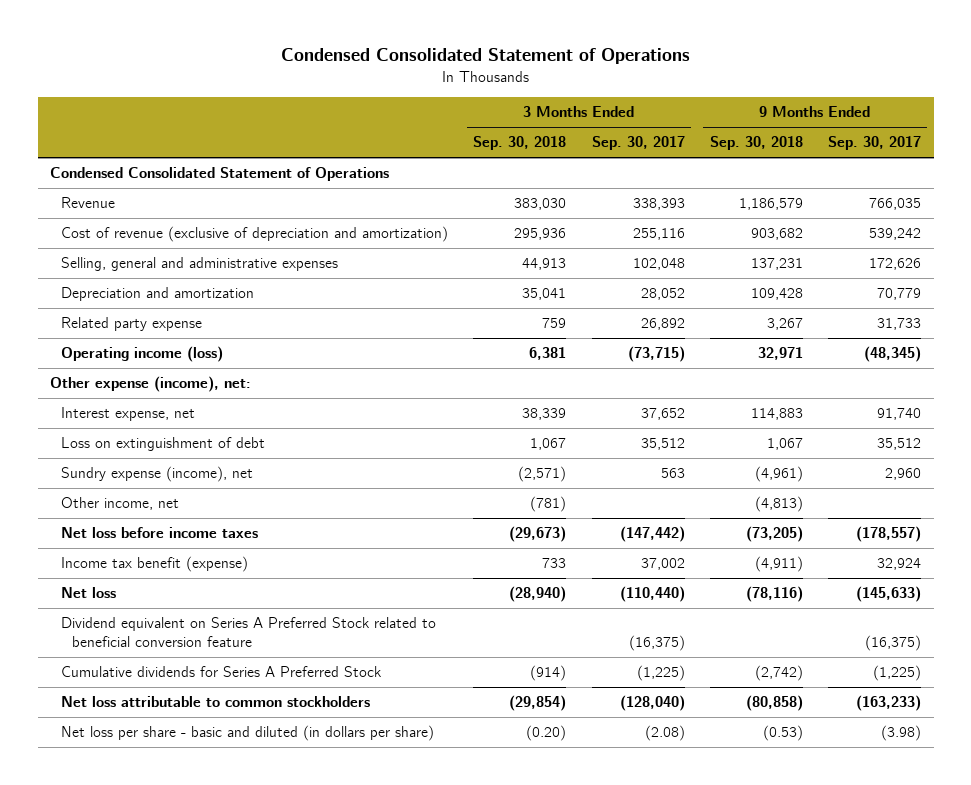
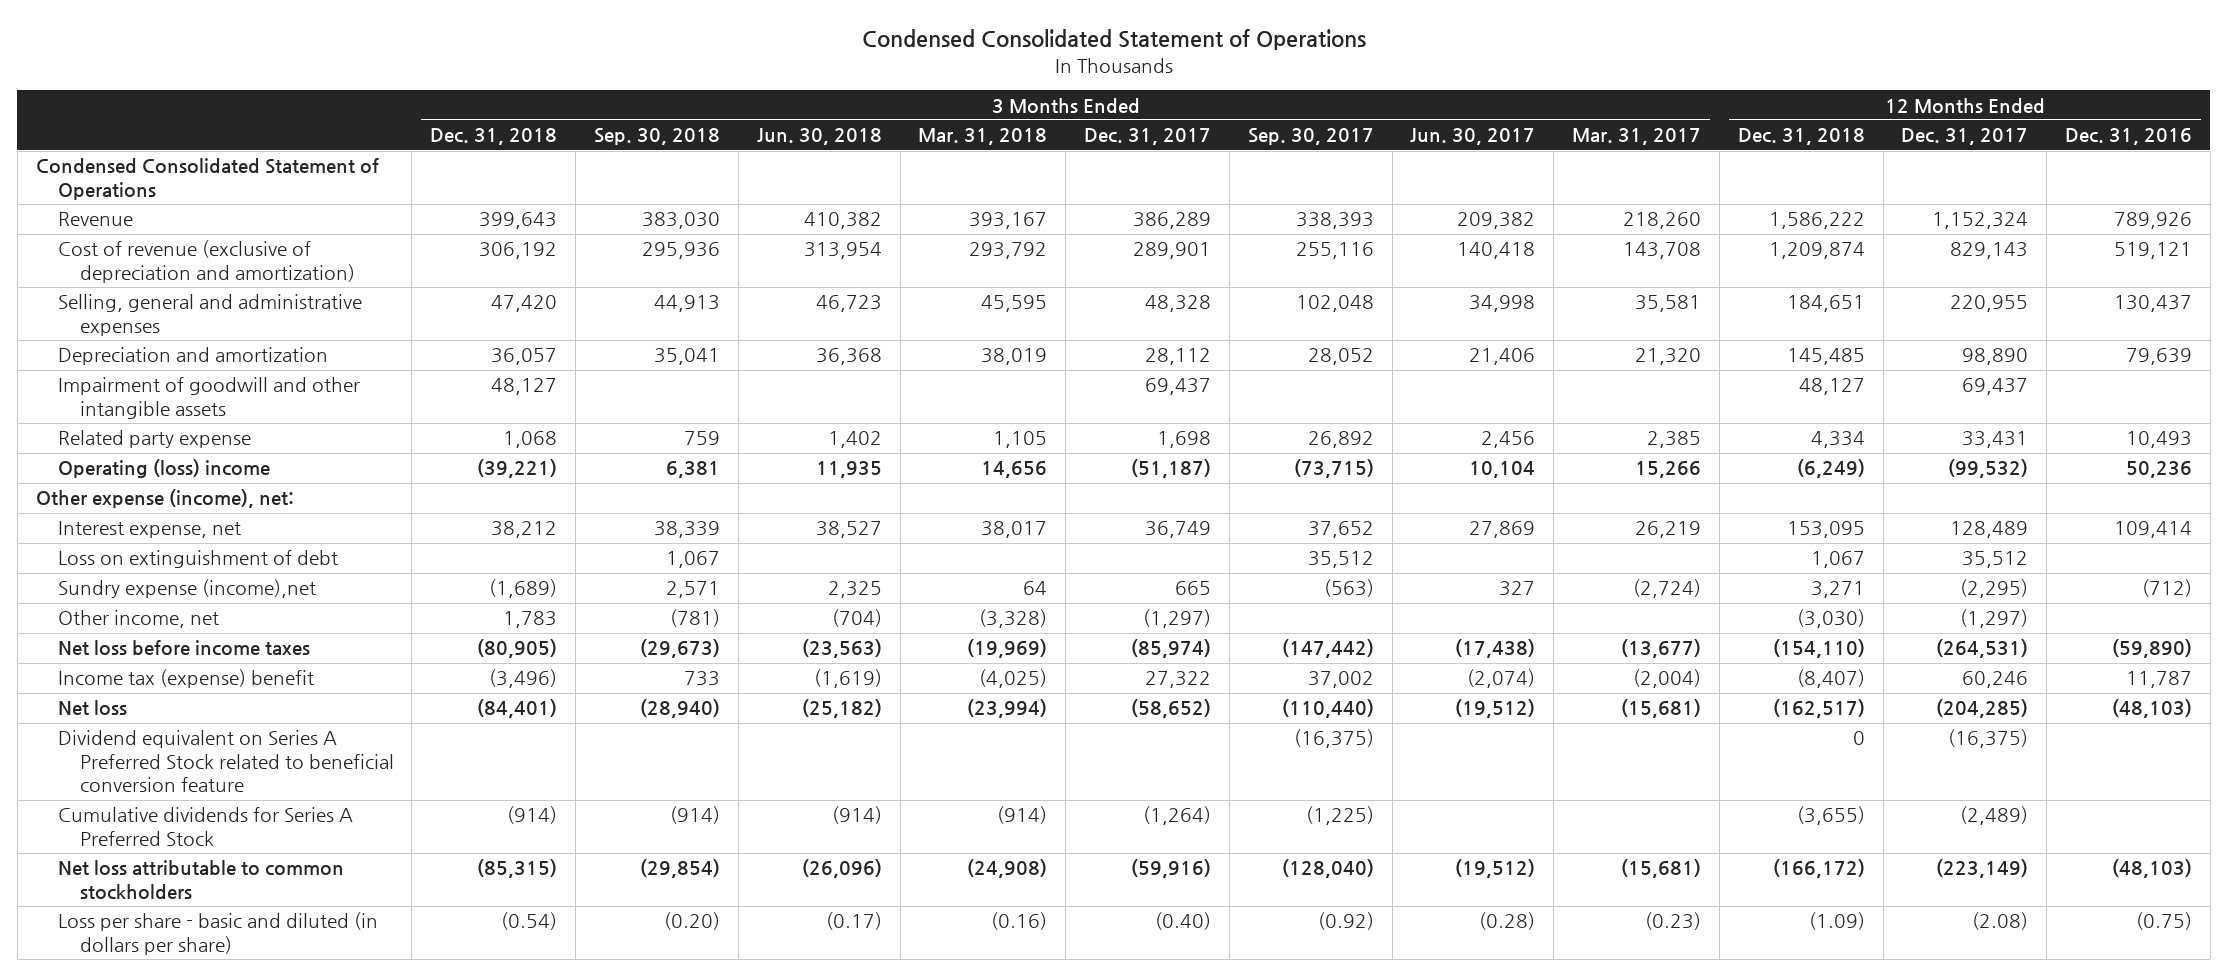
- | 3 Months Ended Sep. 30, 2018 | 3 Months Ended Sep. 30, 2017 | 9 Months Ended Sep. 30, 2018 | 9 Months Ended Sep. 30, 2017
+ | 3 Months Ended Dec. 31, 2018 | 3 Months Ended Sep. 30, 2018 | 3 Months Ended Jun. 30, 2018 | 3 Months Ended Mar. 31, 2018 | 3 Months Ended Dec. 31, 2017 | 3 Months Ended Sep. 30, 2017 | 3 Months Ended Jun. 30, 2017 | 3 Months Ended Mar. 31, 2017 | 12 Months Ended Dec. 31, 2018 | 12 Months Ended Dec. 31, 2017 | 12 Months Ended Dec. 31, 2016
+ Impairment of goodwill and other intangible assets | 48,127 | | | | 69,437 | | | | 48,127 | 69,437 |
- Operating income (loss) | 6,381 | (73,715) | 32,971 | (48,345)
+ Operating (loss) income | (39,221) | 6,381 | 11,935 | 14,656 | (51,187) | (73,715) | 10,104 | 15,266 | (6,249) | (99,532) | 50,236
- Sundry expense (income), net | (2,571) | 563 | (4,961) | 2,960
+ Sundry expense (income),net | (1,689) | 2,571 | 2,325 | 64 | 665 | (563) | 327 | (2,724) | 3,271 | (2,295) | (712)
- Income tax benefit (expense) | 733 | 37,002 | (4,911) | 32,924
+ Income tax (expense) benefit | (3,496) | 733 | (1,619) | (4,025) | 27,322 | 37,002 | (2,074) | (2,004) | (8,407) | 60,246 | 11,787
- Net loss per share - basic and diluted (in dollars per share) | (0.20) | (2.08) | (0.53) | (3.98)
+ Loss per share - basic and diluted (in dollars per share) | (0.54) | (0.20) | (0.17) | (0.16) | (0.40) | (0.92) | (0.28) | (0.23) | (1.09) | (2.08) | (0.75)

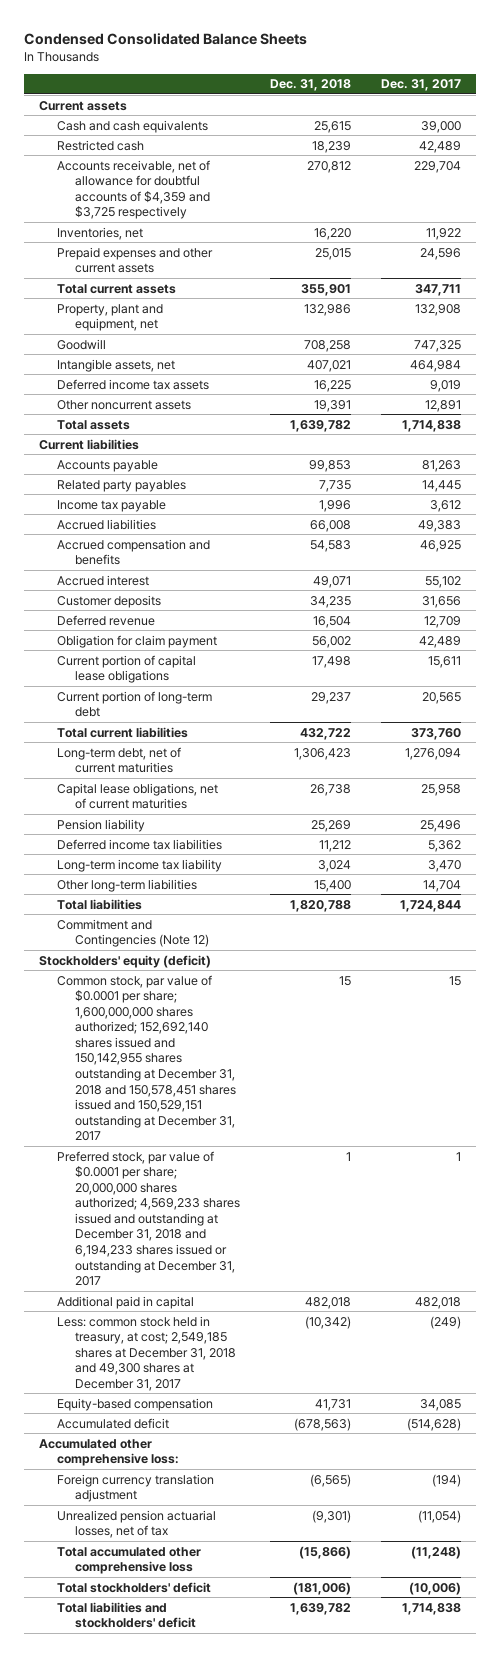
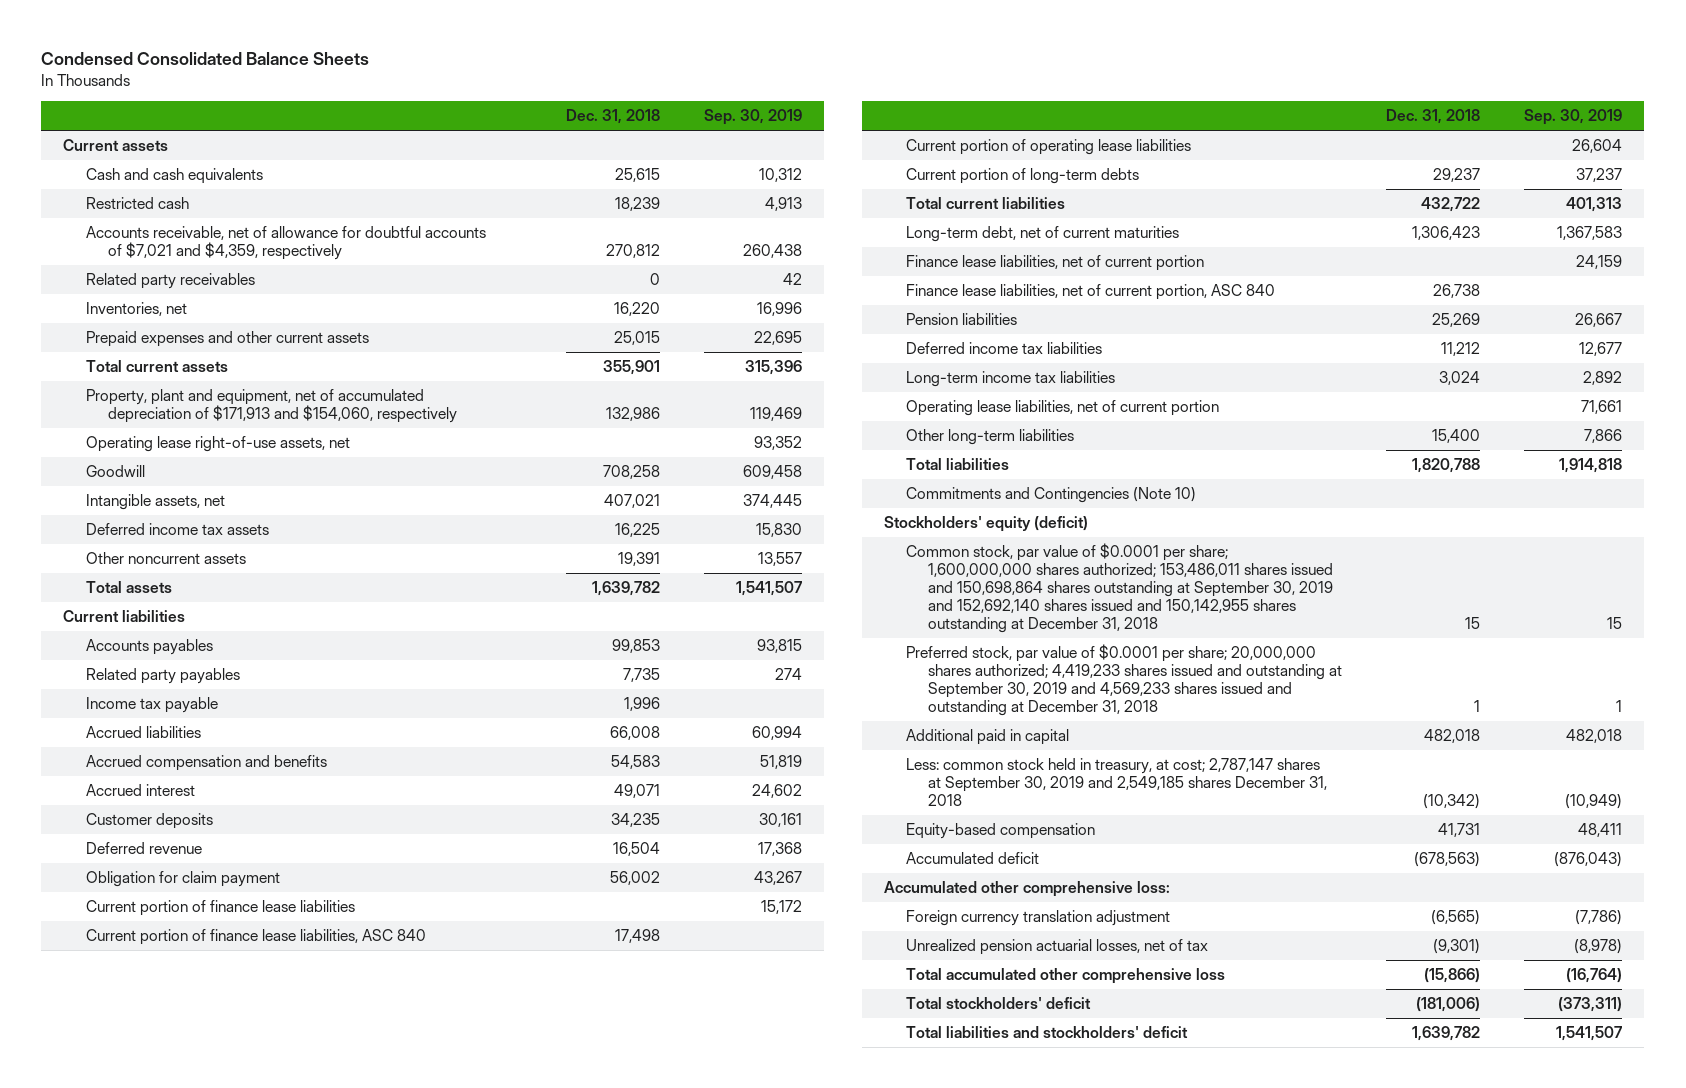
- | Dec. 31, 2018 | Dec. 31, 2017
+ | Dec. 31, 2018 | Sep. 30, 2019
- Accounts receivable, net of allowance for doubtful accounts of $4,359 and $3,725 respectively | 270,812 | 229,704
+ Accounts receivable, net of allowance for doubtful accounts of $7,021 and $4,359, respectively | 270,812 | 260,438
+ Related party receivables | 0 | 42
- Property, plant and equipment, net | 132,986 | 132,908
+ Property, plant and equipment, net of accumulated depreciation of $171,913 and $154,060, respectively | 132,986 | 119,469
+ Operating lease right-of-use assets, net | | 93,352
- Accounts payable | 99,853 | 81,263
+ Accounts payables | 99,853 | 93,815
- Current portion of capital lease obligations | 17,498 | 15,611
- Current portion of long-term debt | 29,237 | 20,565
+ Current portion of finance lease liabilities | | 15,172
+ Current portion of finance lease liabilities, ASC 840 | 17,498 |
+ Current portion of operating lease liabilities | | 26,604
+ Current portion of long-term debts | 29,237 | 37,237
- Capital lease obligations, net of current maturities | 26,738 | 25,958
- Pension liability | 25,269 | 25,496
+ Finance lease liabilities, net of current portion | | 24,159
+ Finance lease liabilities, net of current portion, ASC 840 | 26,738 |
+ Pension liabilities | 25,269 | 26,667
- Long-term income tax liability | 3,024 | 3,470
+ Long-term income tax liabilities | 3,024 | 2,892
+ Operating lease liabilities, net of current portion | | 71,661
- Commitment and Contingencies (Note 12)
+ Commitments and Contingencies (Note 10)
- Common stock, par value of $0.0001 per share; 1,600,000,000 shares authorized; 152,692,140 shares issued and 150,142,955 shares outstanding at December 31, 2018 and 150,578,451 shares issued and 150,529,151 outstanding at December 31, 2017 | 15 | 15
- Preferred stock, par value of $0.0001 per share; 20,000,000 shares authorized; 4,569,233 shares issued and outstanding at December 31, 2018 and 6,194,233 shares issued or outstanding at December 31, 2017 | 1 | 1
+ Common stock, par value of $0.0001 per share; 1,600,000,000 shares authorized; 153,486,011 shares issued and 150,698,864 shares outstanding at September 30, 2019 and 152,692,140 shares issued and 150,142,955 shares outstanding at December 31, 2018 | 15 | 15
+ Preferred stock, par value of $0.0001 per share; 20,000,000 shares authorized; 4,419,233 shares issued and outstanding at September 30, 2019 and 4,569,233 shares issued and outstanding at December 31, 2018 | 1 | 1
- Less: common stock held in treasury, at cost; 2,549,185 shares at December 31, 2018 and 49,300 shares at December 31, 2017 | (10,342) | (249)
+ Less: common stock held in treasury, at cost; 2,787,147 shares at September 30, 2019 and 2,549,185 shares December 31, 2018 | (10,342) | (10,949)

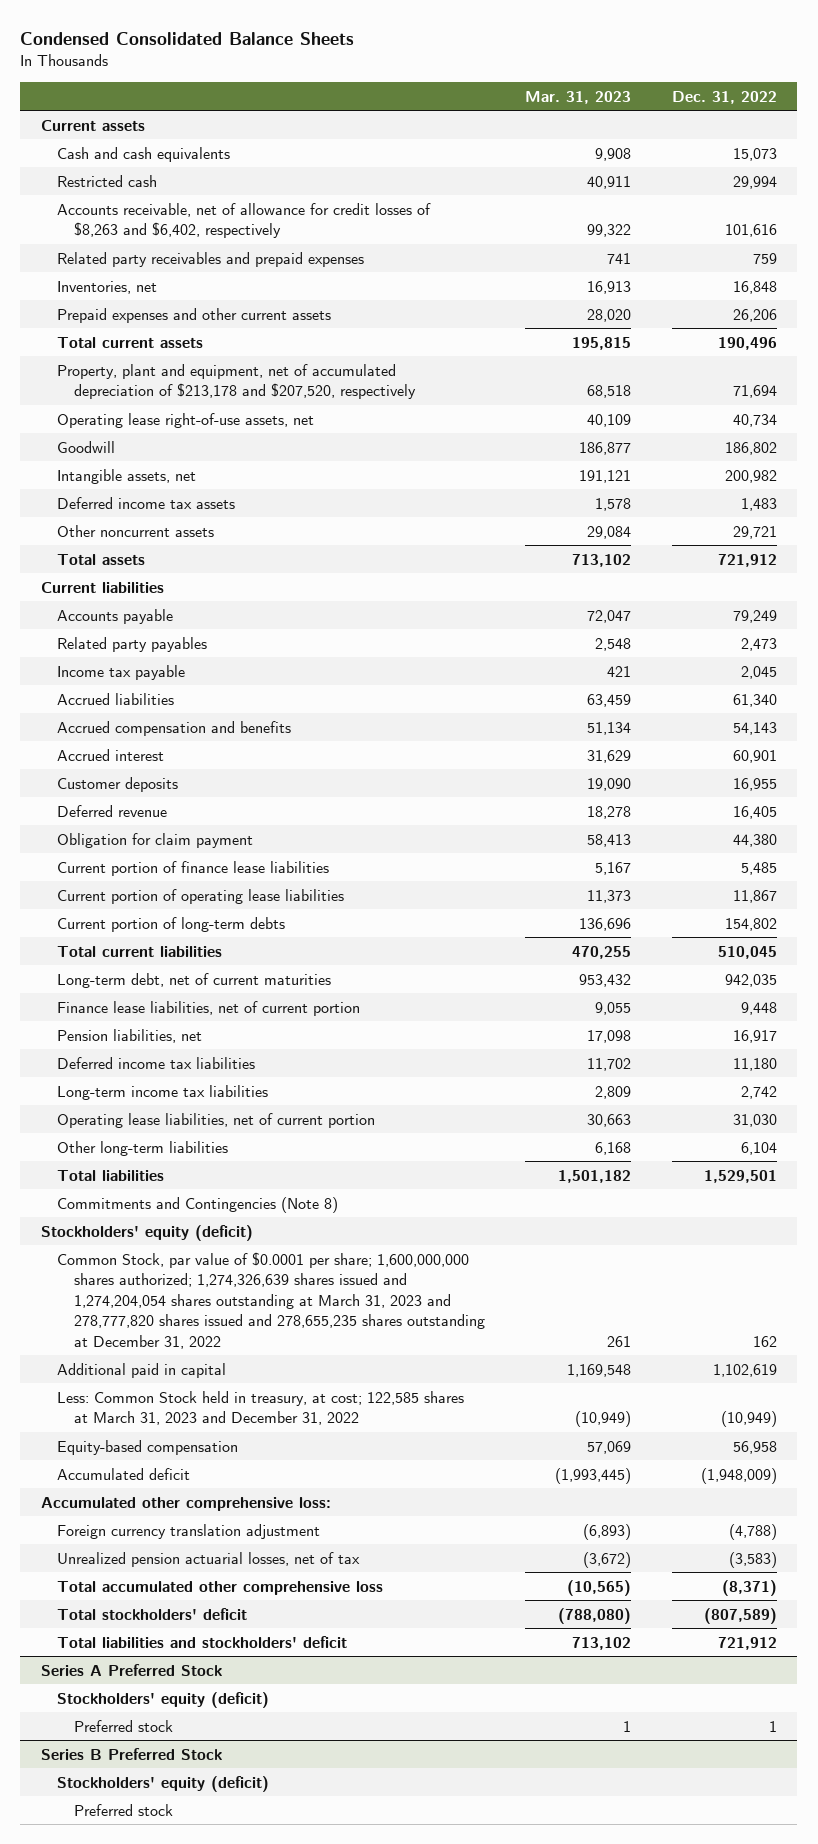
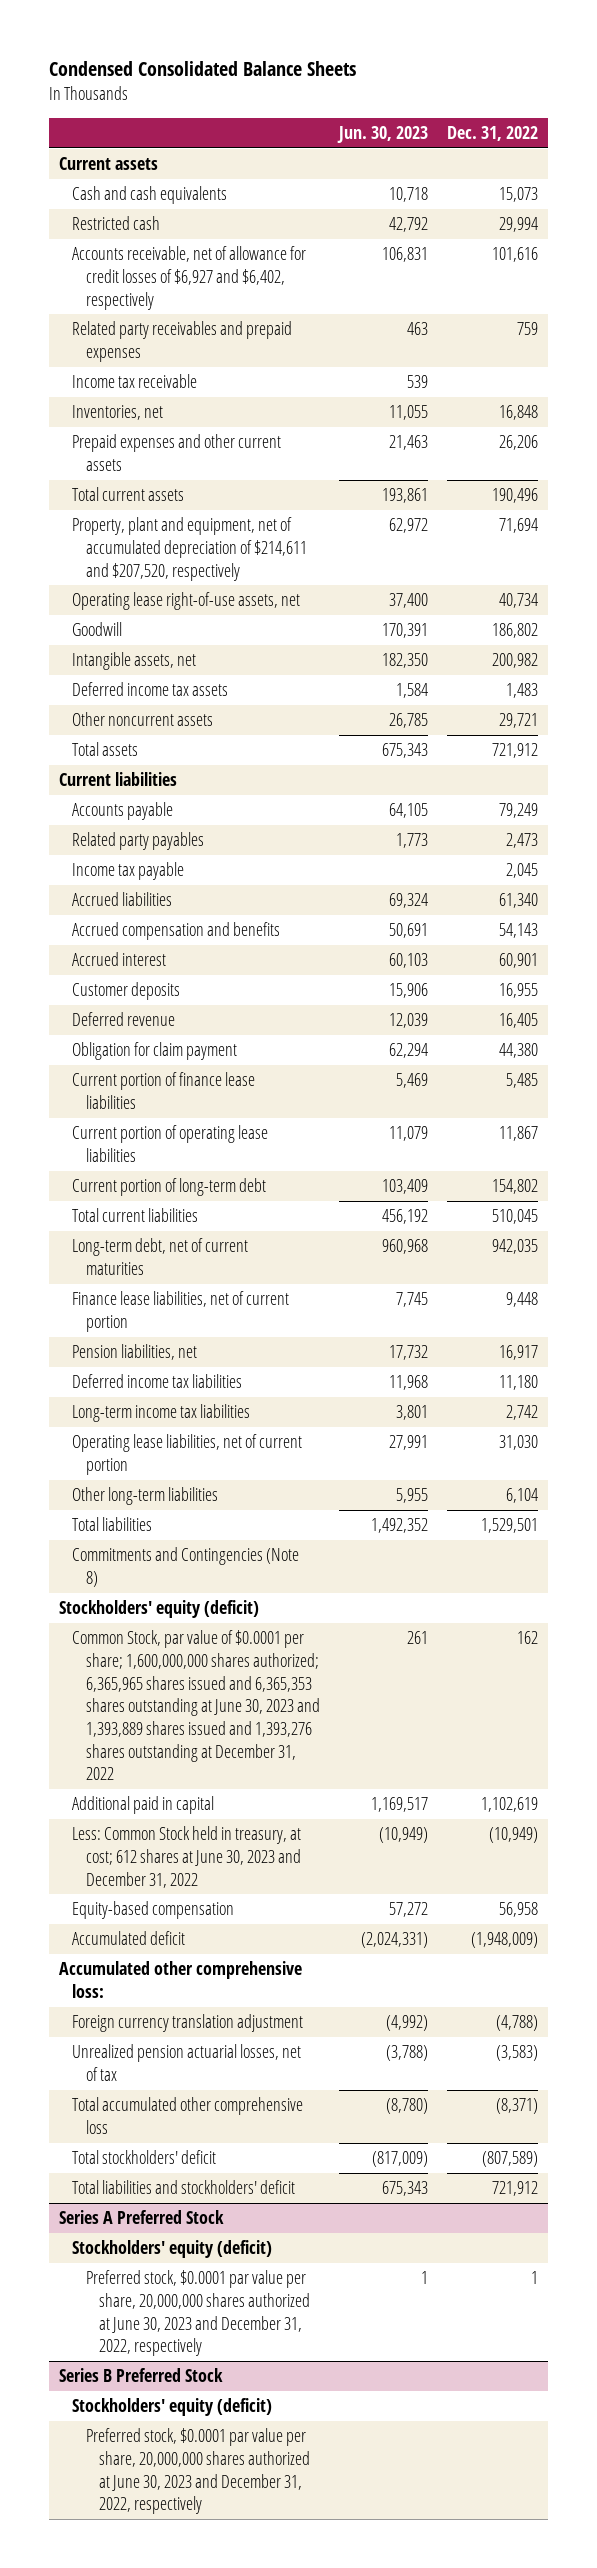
- | Mar. 31, 2023 | Dec. 31, 2022
+ | Jun. 30, 2023 | Dec. 31, 2022
- Accounts receivable, net of allowance for credit losses of $8,263 and $6,402, respectively | 99,322 | 101,616
+ Accounts receivable, net of allowance for credit losses of $6,927 and $6,402, respectively | 106,831 | 101,616
+ Income tax receivable | 539 |
- Property, plant and equipment, net of accumulated depreciation of $213,178 and $207,520, respectively | 68,518 | 71,694
+ Property, plant and equipment, net of accumulated depreciation of $214,611 and $207,520, respectively | 62,972 | 71,694
- Current portion of long-term debts | 136,696 | 154,802
+ Current portion of long-term debt | 103,409 | 154,802
- Common Stock, par value of $0.0001 per share; 1,600,000,000 shares authorized; 1,274,326,639 shares issued and 1,274,204,054 shares outstanding at March 31, 2023 and 278,777,820 shares issued and 278,655,235 shares outstanding at December 31, 2022 | 261 | 162
+ Common Stock, par value of $0.0001 per share; 1,600,000,000 shares authorized; 6,365,965 shares issued and 6,365,353 shares outstanding at June 30, 2023 and 1,393,889 shares issued and 1,393,276 shares outstanding at December 31, 2022 | 261 | 162
- Less: Common Stock held in treasury, at cost; 122,585 shares at March 31, 2023 and December 31, 2022 | (10,949) | (10,949)
+ Less: Common Stock held in treasury, at cost; 612 shares at June 30, 2023 and December 31, 2022 | (10,949) | (10,949)
@ Series A Preferred Stock
- Preferred stock | 1 | 1
+ Preferred stock, $0.0001 par value per share, 20,000,000 shares authorized at June 30, 2023 and December 31, 2022, respectively | 1 | 1
@ Series B Preferred Stock
- Preferred stock
+ Preferred stock, $0.0001 par value per share, 20,000,000 shares authorized at June 30, 2023 and December 31, 2022, respectively

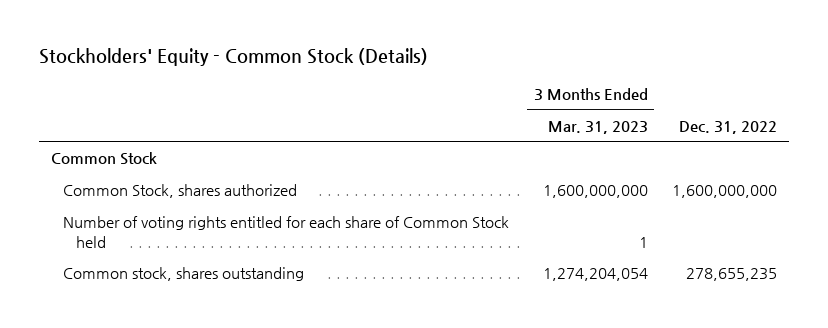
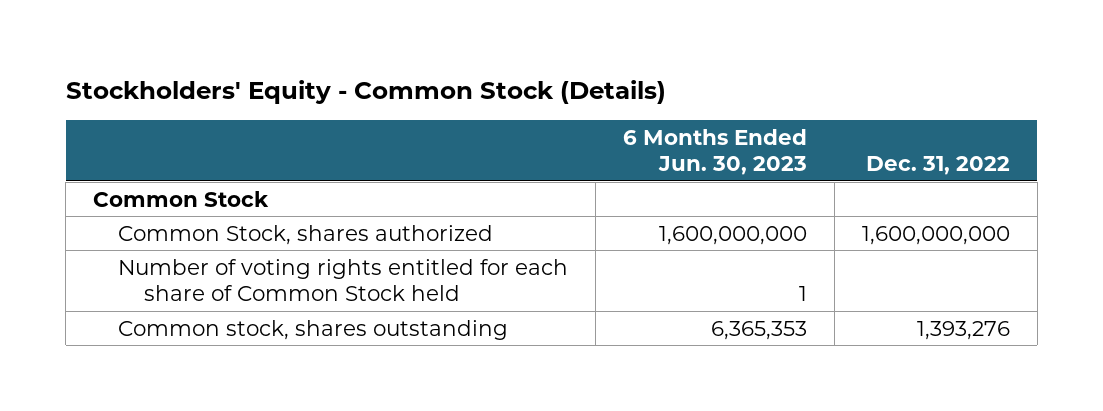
- | 3 Months Ended Mar. 31, 2023 | Dec. 31, 2022
+ | 6 Months Ended Jun. 30, 2023 | Dec. 31, 2022
- Common stock, shares outstanding | 1,274,204,054 | 278,655,235
+ Common stock, shares outstanding | 6,365,353 | 1,393,276

